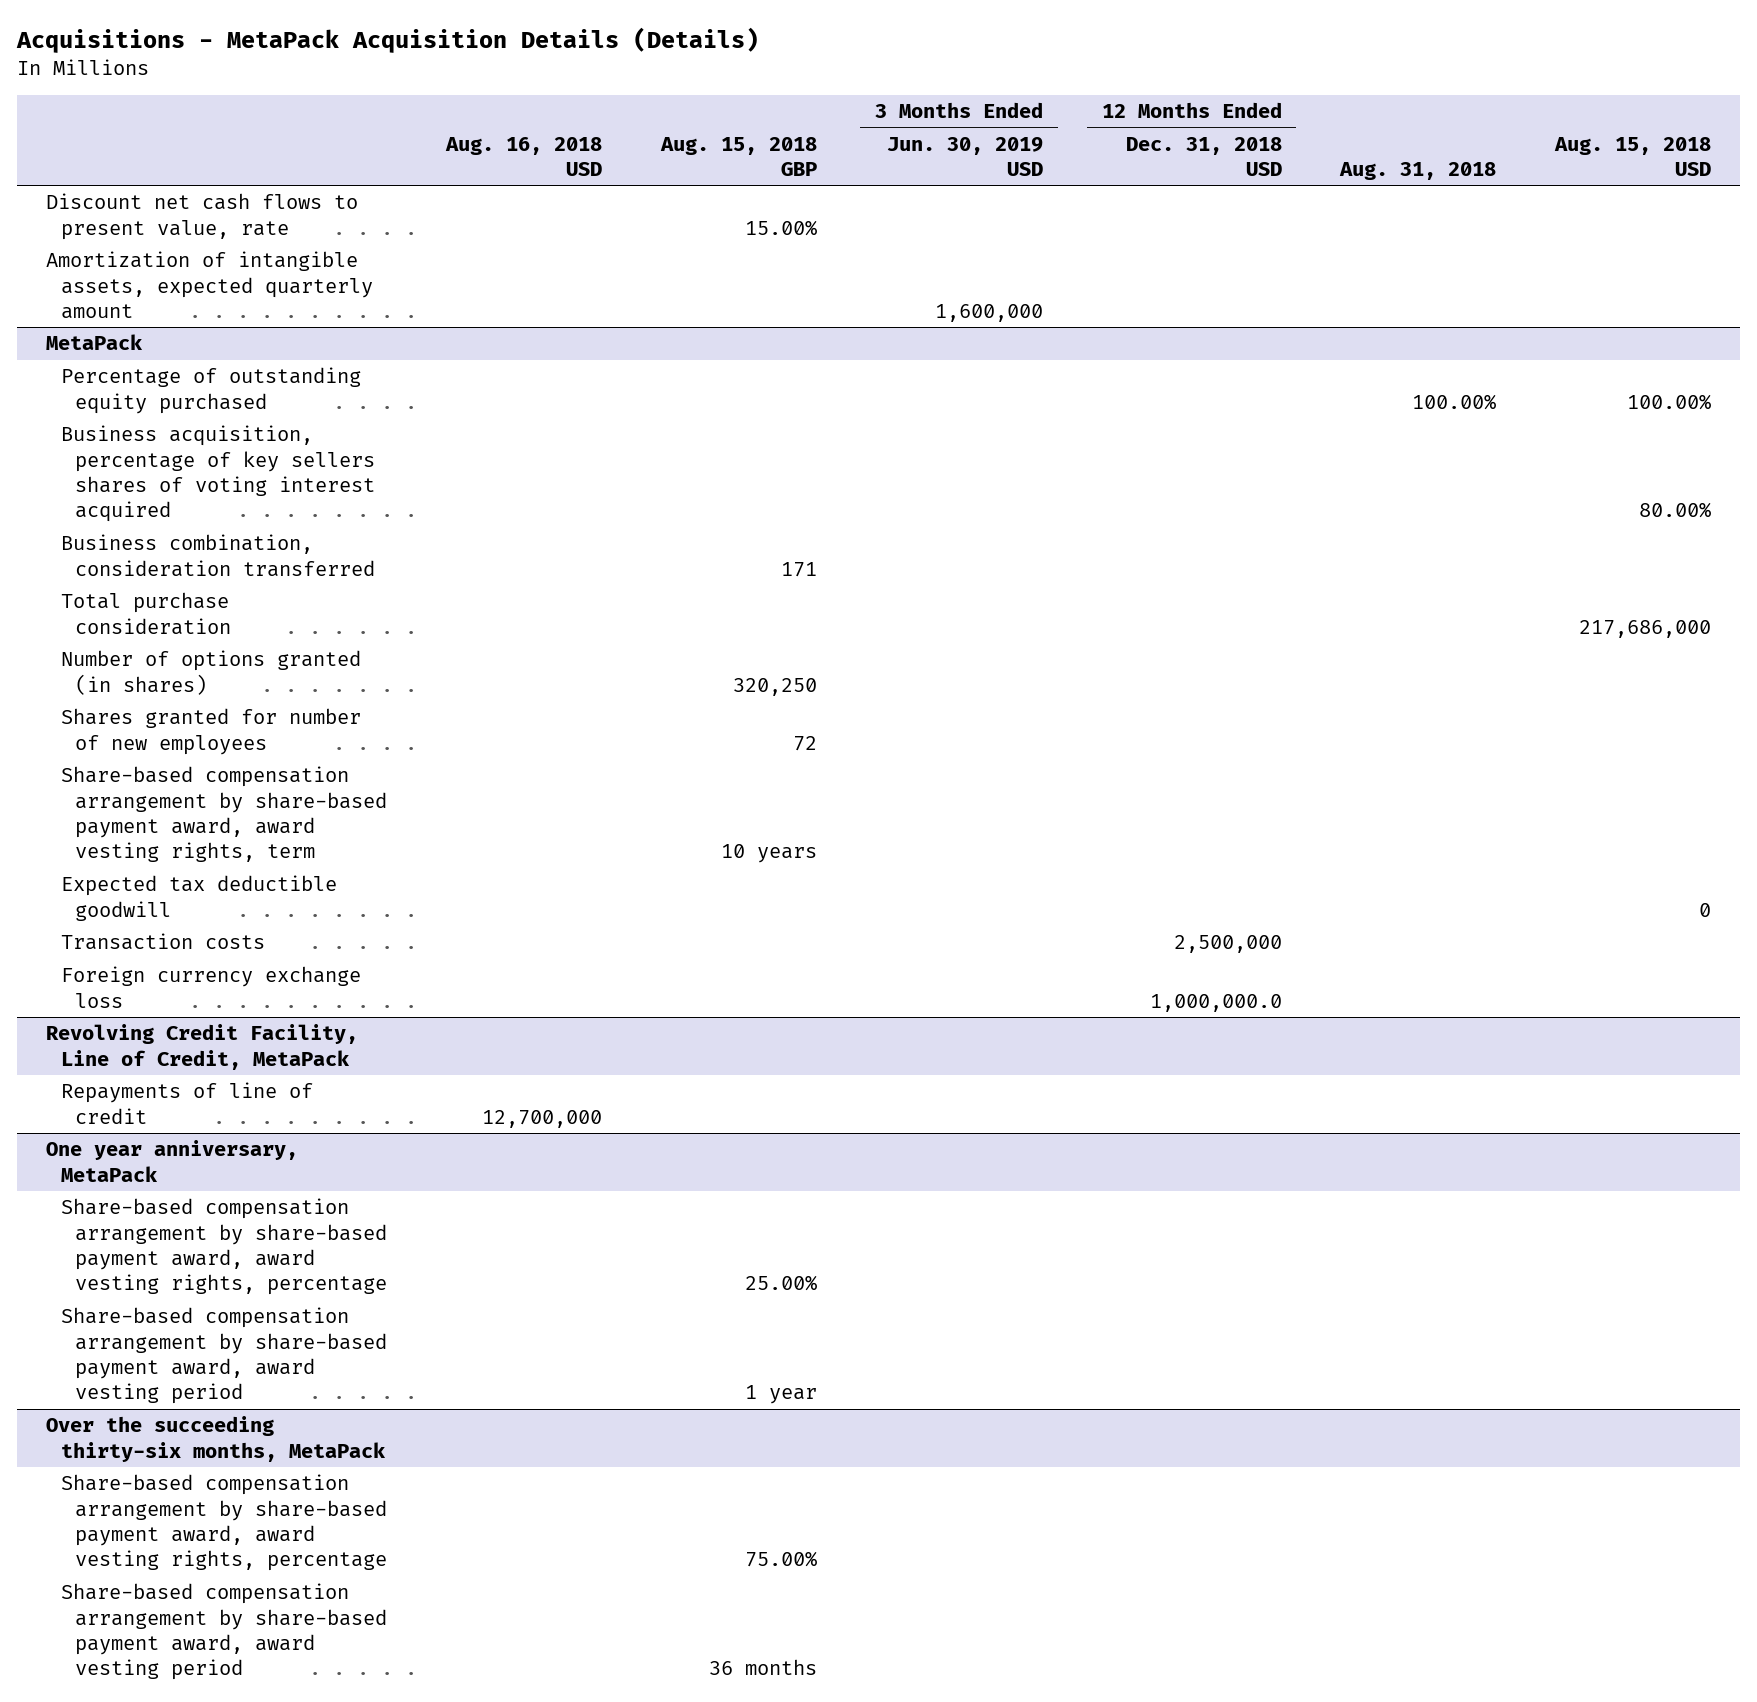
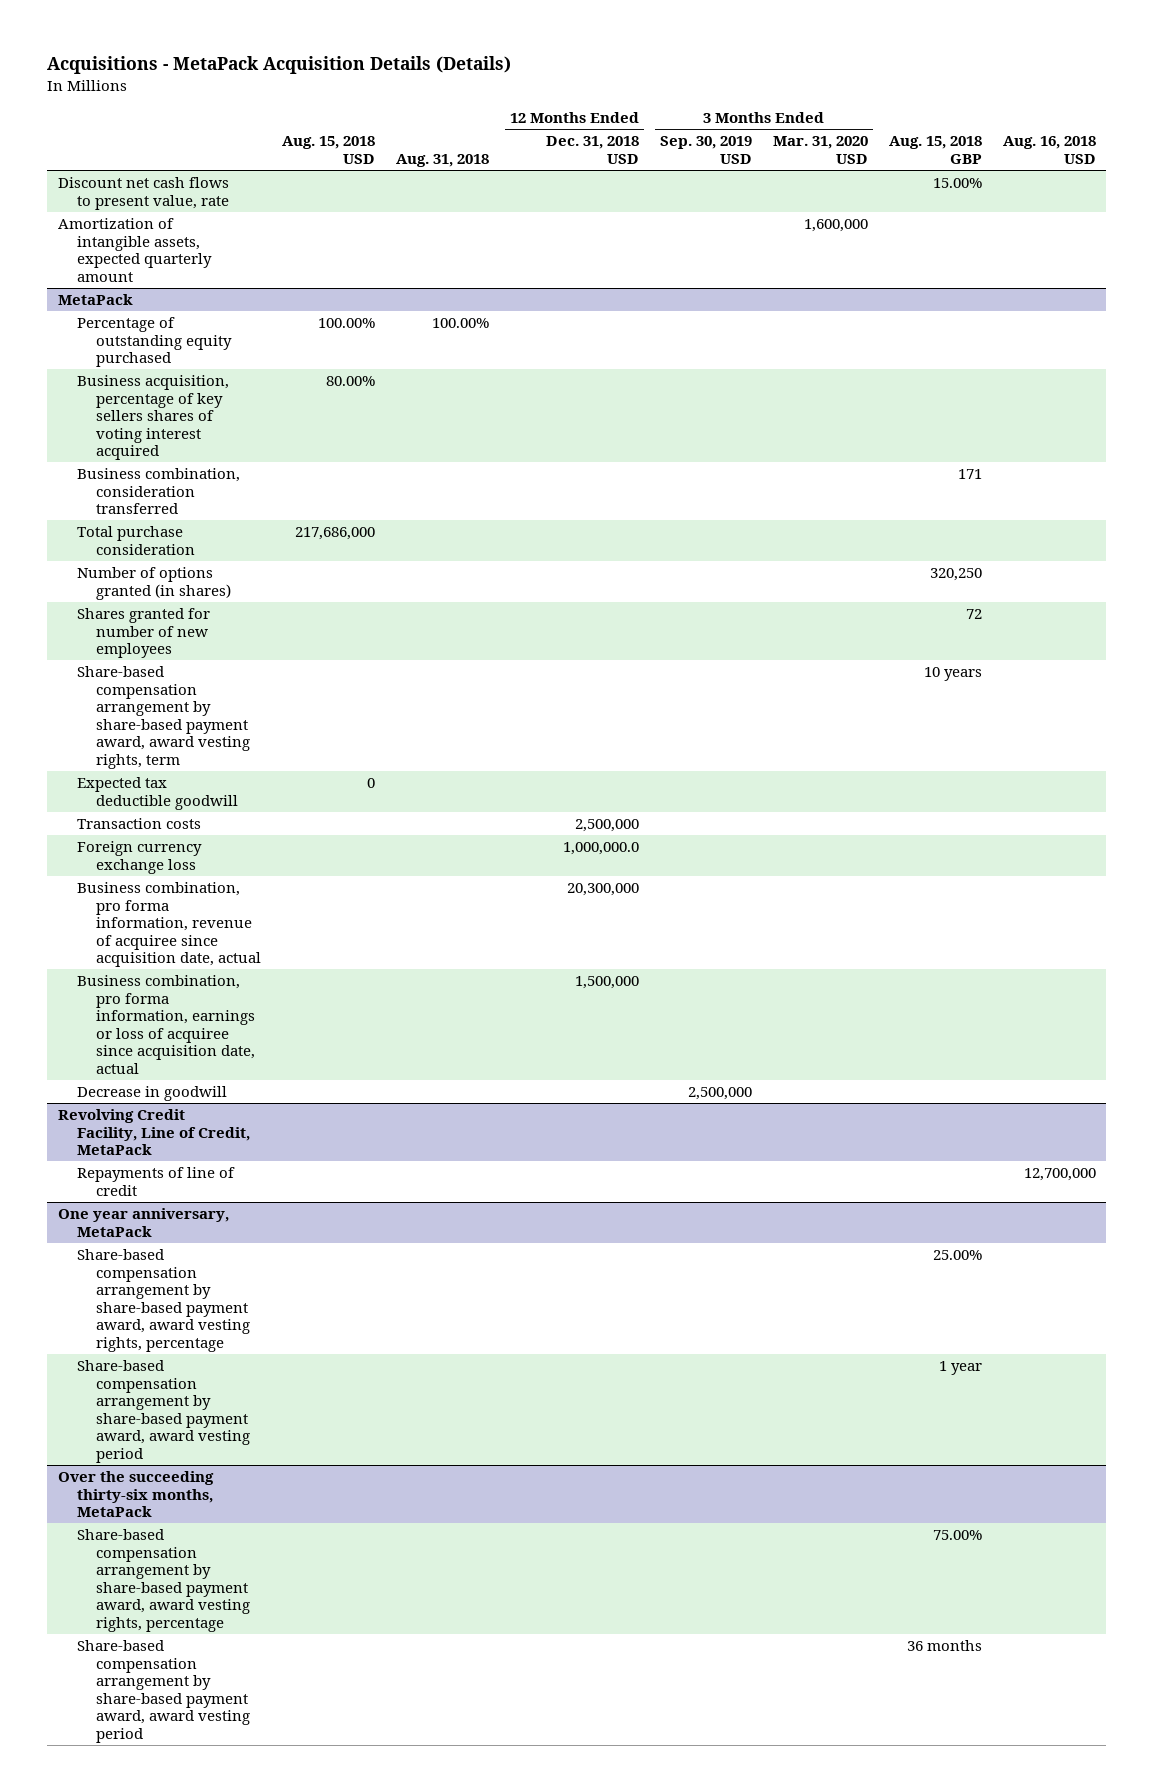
- | Aug. 16, 2018 USD | Aug. 15, 2018 GBP | 3 Months Ended Jun. 30, 2019 USD | 12 Months Ended Dec. 31, 2018 USD | Aug. 31, 2018 | Aug. 15, 2018 USD
+ | Aug. 15, 2018 USD | Aug. 31, 2018 | 12 Months Ended Dec. 31, 2018 USD | 3 Months Ended Sep. 30, 2019 USD | 3 Months Ended Mar. 31, 2020 USD | Aug. 15, 2018 GBP | Aug. 16, 2018 USD
@ MetaPack
+ Business combination, pro forma information, revenue of acquiree since acquisition date, actual | | | 20,300,000 | | | |
+ Business combination, pro forma information, earnings or loss of acquiree since acquisition date, actual | | | 1,500,000 | | | |
+ Decrease in goodwill | | | | 2,500,000 | | |

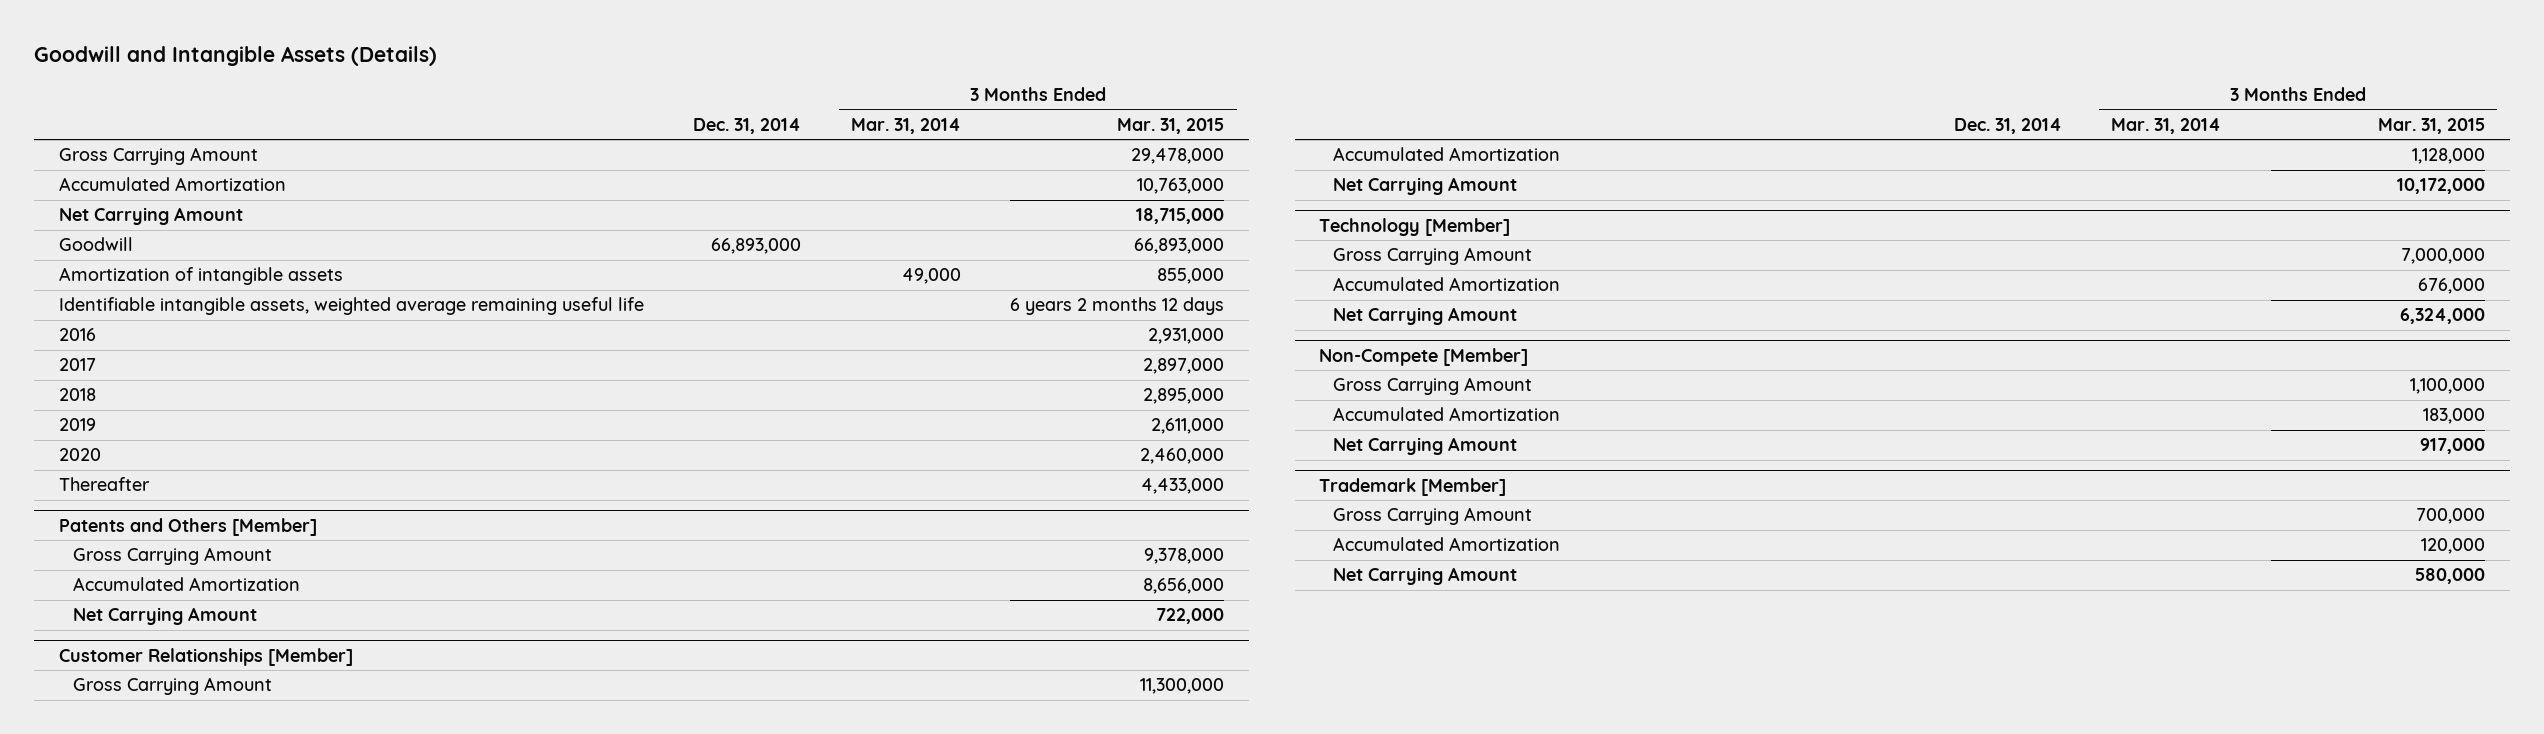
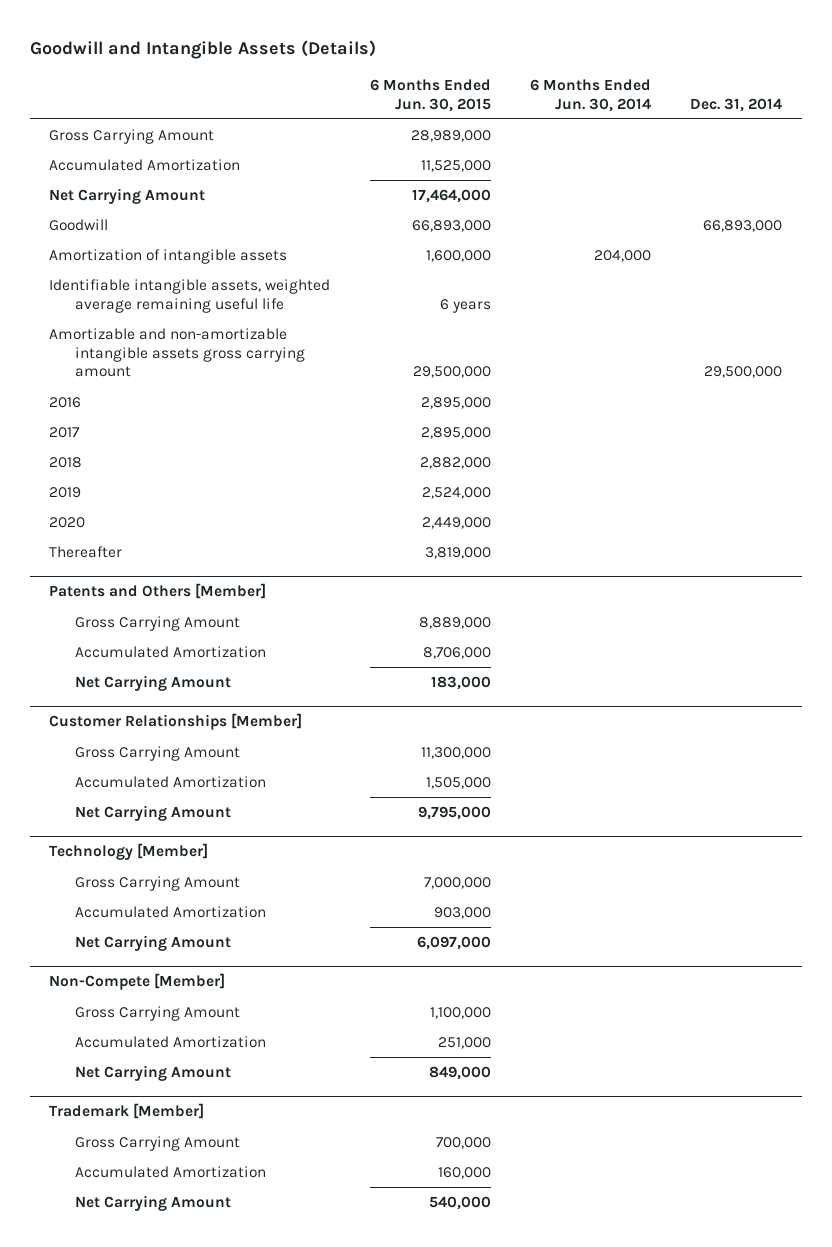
- | Dec. 31, 2014 | 3 Months Ended Mar. 31, 2014 | 3 Months Ended Mar. 31, 2015
+ | 6 Months Ended Jun. 30, 2015 | 6 Months Ended Jun. 30, 2014 | Dec. 31, 2014
+ Amortizable and non-amortizable intangible assets gross carrying amount | 29,500,000 | | 29,500,000

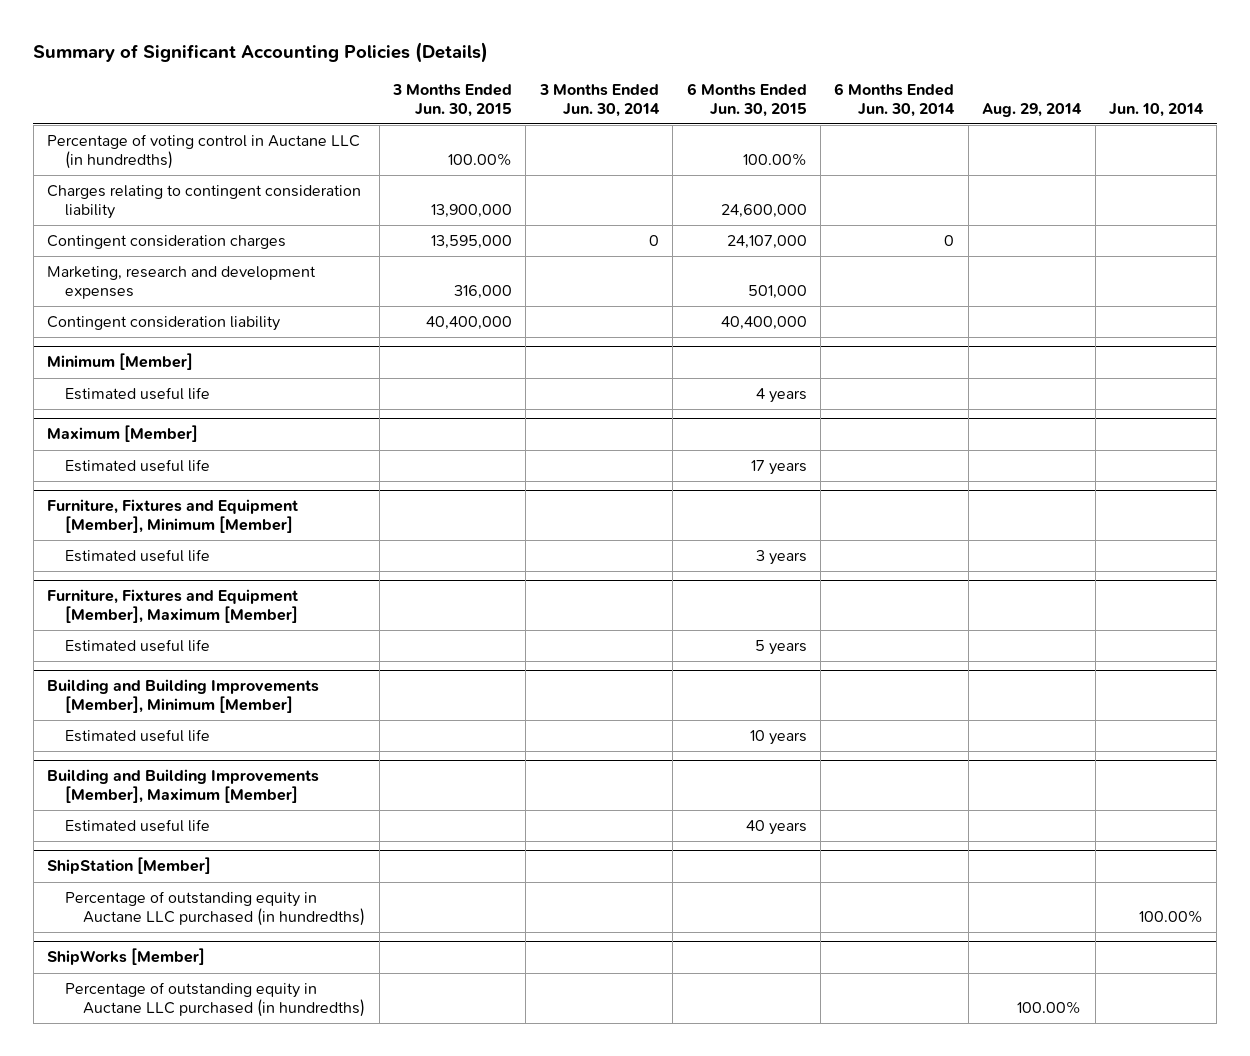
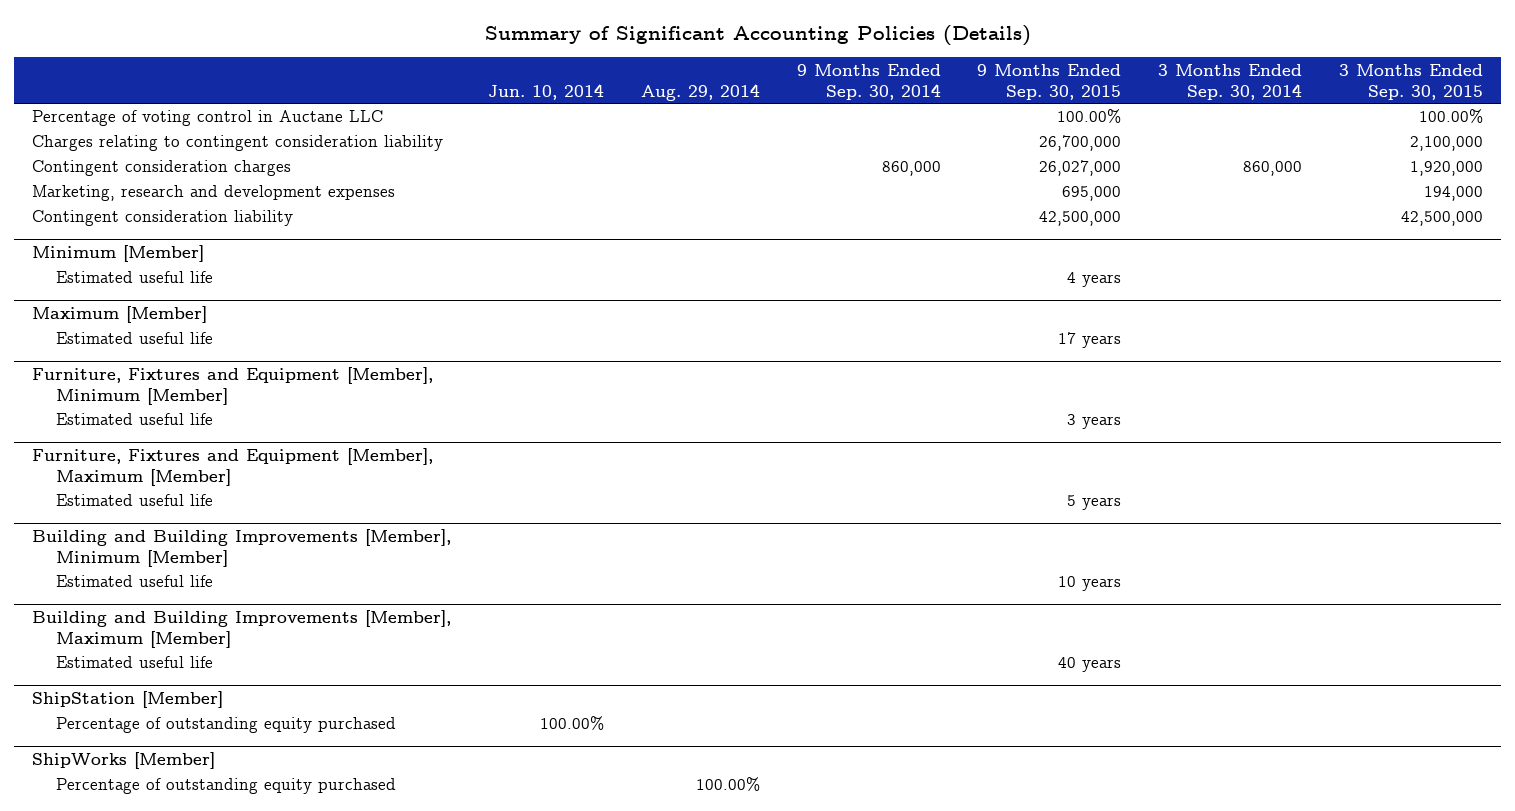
- | 3 Months Ended Jun. 30, 2015 | 3 Months Ended Jun. 30, 2014 | 6 Months Ended Jun. 30, 2015 | 6 Months Ended Jun. 30, 2014 | Aug. 29, 2014 | Jun. 10, 2014
+ | Jun. 10, 2014 | Aug. 29, 2014 | 9 Months Ended Sep. 30, 2014 | 9 Months Ended Sep. 30, 2015 | 3 Months Ended Sep. 30, 2014 | 3 Months Ended Sep. 30, 2015
- Percentage of voting control in Auctane LLC (in hundredths) | 100.00% | | 100.00% | | |
+ Percentage of voting control in Auctane LLC | | | | 100.00% | | 100.00%
@ ShipStation [Member]
- Percentage of outstanding equity in Auctane LLC purchased (in hundredths) | | | | | | 100.00%
+ Percentage of outstanding equity purchased | 100.00% | | | | |
@ ShipWorks [Member]
- Percentage of outstanding equity in Auctane LLC purchased (in hundredths) | | | | | 100.00% |
+ Percentage of outstanding equity purchased | | 100.00% | | | |

